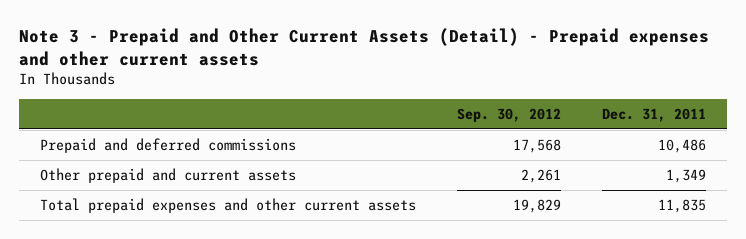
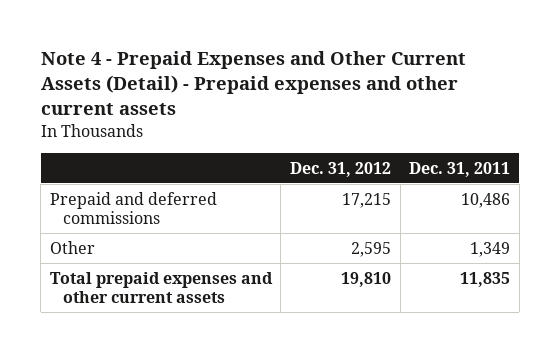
- Note 3 - Prepaid and Other Current Assets (Detail) - Prepaid expenses and other current assets
+ Note 4 - Prepaid Expenses and Other Current Assets (Detail) - Prepaid expenses and other current assets
- | Sep. 30, 2012 | Dec. 31, 2011
+ | Dec. 31, 2012 | Dec. 31, 2011
- Other prepaid and current assets | 2,261 | 1,349
+ Other | 2,595 | 1,349

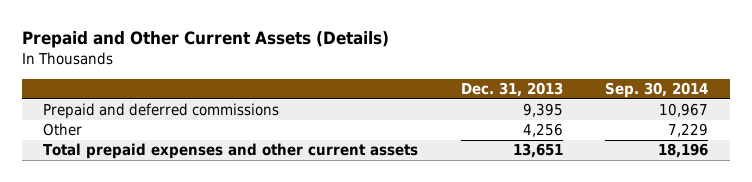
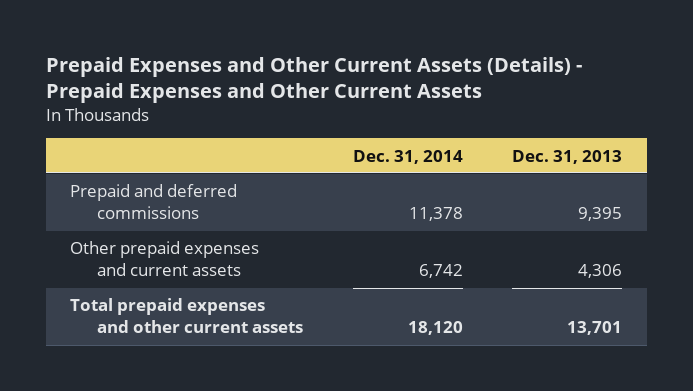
- Prepaid and Other Current Assets (Details)
+ Prepaid Expenses and Other Current Assets (Details) - Prepaid Expenses and Other Current Assets
- | Dec. 31, 2013 | Sep. 30, 2014
+ | Dec. 31, 2014 | Dec. 31, 2013
- Other | 4,256 | 7,229
- Total prepaid expenses and other current assets | 13,651 | 18,196
+ Other prepaid expenses and current assets | 6,742 | 4,306
+ Total prepaid expenses and other current assets | 18,120 | 13,701

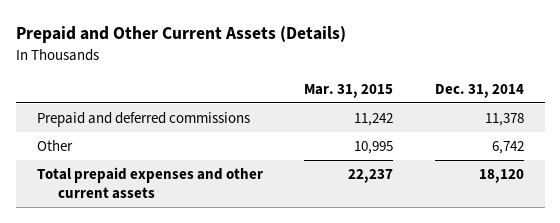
- Prepaid Expenses and Other Current Assets (Details) - Prepaid Expenses and Other Current Assets
+ Prepaid and Other Current Assets (Details)
- | Dec. 31, 2014 | Dec. 31, 2013
+ | Mar. 31, 2015 | Dec. 31, 2014
- Other prepaid expenses and current assets | 6,742 | 4,306
+ Other | 10,995 | 6,742

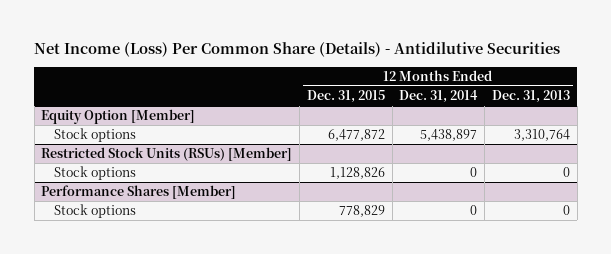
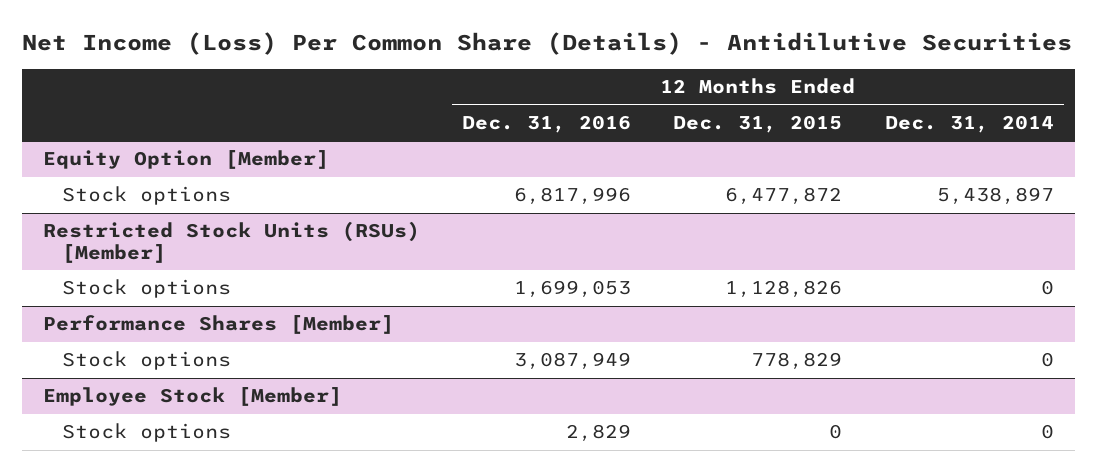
- | 12 Months Ended Dec. 31, 2015 | 12 Months Ended Dec. 31, 2014 | 12 Months Ended Dec. 31, 2013
+ | 12 Months Ended Dec. 31, 2016 | 12 Months Ended Dec. 31, 2015 | 12 Months Ended Dec. 31, 2014
+ Employee Stock [Member]
+ Stock options | 2,829 | 0 | 0

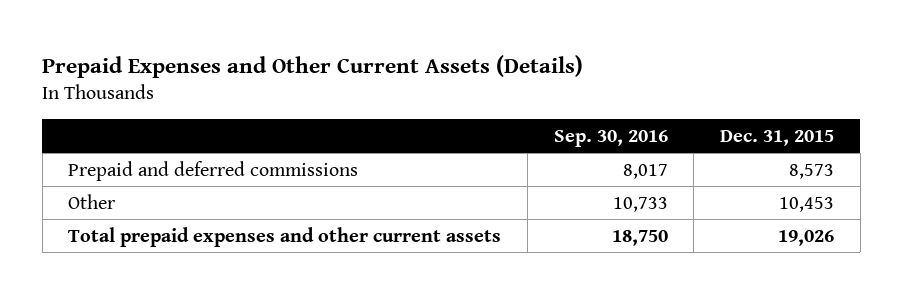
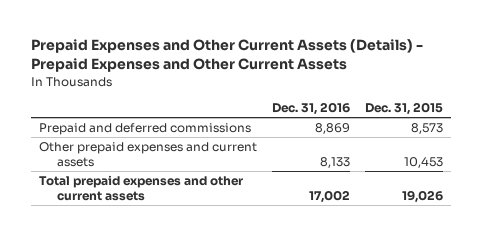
- Prepaid Expenses and Other Current Assets (Details)
+ Prepaid Expenses and Other Current Assets (Details) - Prepaid Expenses and Other Current Assets
- | Sep. 30, 2016 | Dec. 31, 2015
+ | Dec. 31, 2016 | Dec. 31, 2015
- Other | 10,733 | 10,453
+ Other prepaid expenses and current assets | 8,133 | 10,453

